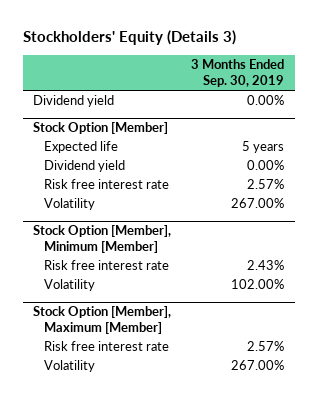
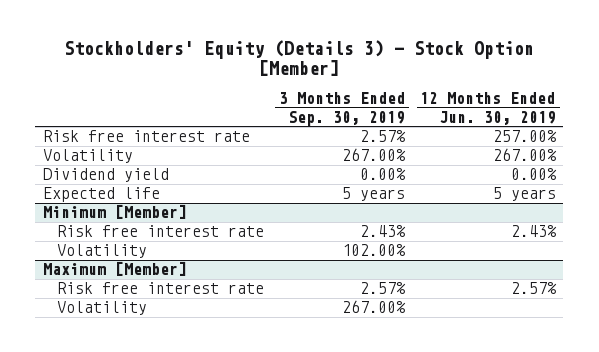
- Stockholders' Equity (Details 3)
+ Stockholders' Equity (Details 3) - Stock Option [Member]
- | 3 Months Ended Sep. 30, 2019
+ | 3 Months Ended Sep. 30, 2019 | 12 Months Ended Jun. 30, 2019
- Stock Option [Member]
- Expected life | 5 years
- Dividend yield | 0.00%
- Stock Option [Member], Minimum [Member]
moved down: Dividend yield | 0.00% | 0.00%
+ Expected life | 5 years | 5 years
+ Minimum [Member]
- Stock Option [Member], Maximum [Member]
+ Maximum [Member]

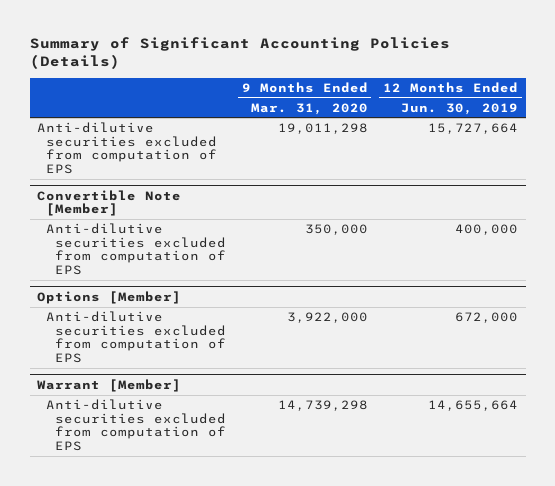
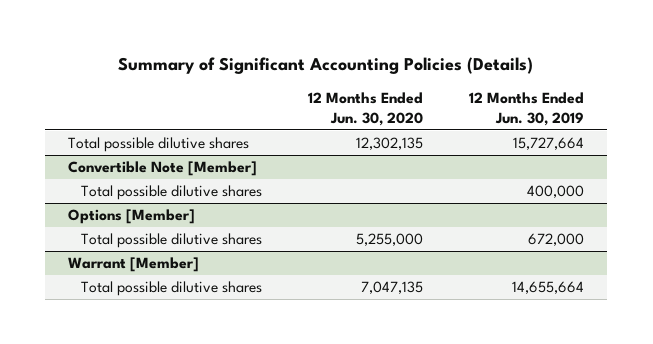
- | 9 Months Ended Mar. 31, 2020 | 12 Months Ended Jun. 30, 2019
+ | 12 Months Ended Jun. 30, 2020 | 12 Months Ended Jun. 30, 2019
- Anti-dilutive securities excluded from computation of EPS | 19,011,298 | 15,727,664
+ Total possible dilutive shares | 12,302,135 | 15,727,664
@ Convertible Note [Member]
- Anti-dilutive securities excluded from computation of EPS | 350,000 | 400,000
+ Total possible dilutive shares | | 400,000
@ Options [Member]
- Anti-dilutive securities excluded from computation of EPS | 3,922,000 | 672,000
+ Total possible dilutive shares | 5,255,000 | 672,000
@ Warrant [Member]
- Anti-dilutive securities excluded from computation of EPS | 14,739,298 | 14,655,664
+ Total possible dilutive shares | 7,047,135 | 14,655,664

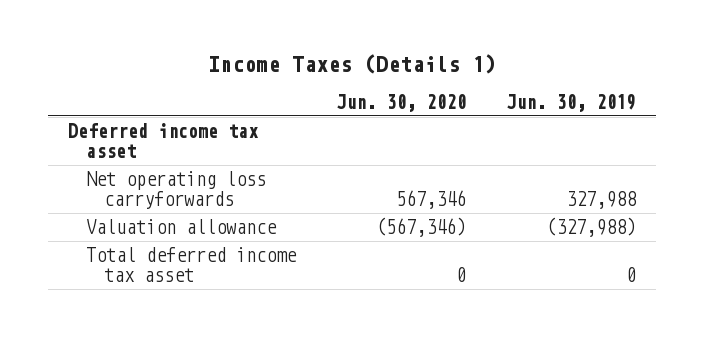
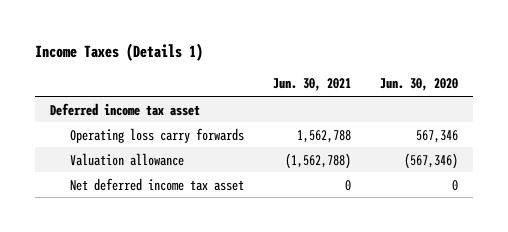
- | Jun. 30, 2020 | Jun. 30, 2019
+ | Jun. 30, 2021 | Jun. 30, 2020
- Net operating loss carryforwards | 567,346 | 327,988
+ Operating loss carry forwards | 1,562,788 | 567,346
- Total deferred income tax asset | 0 | 0
+ Net deferred income tax asset | 0 | 0

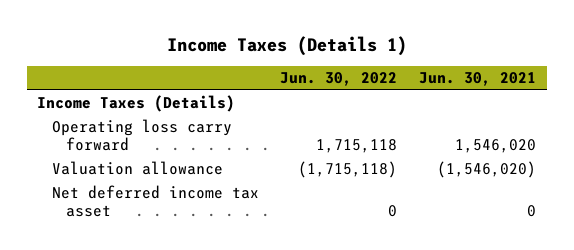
- | Jun. 30, 2021 | Jun. 30, 2020
+ | Jun. 30, 2022 | Jun. 30, 2021
- Deferred income tax asset
- Operating loss carry forwards | 1,562,788 | 567,346
- Valuation allowance | (1,562,788) | (567,346)
+ Income Taxes (Details)
+ Operating loss carry forward | 1,715,118 | 1,546,020
+ Valuation allowance | (1,715,118) | (1,546,020)

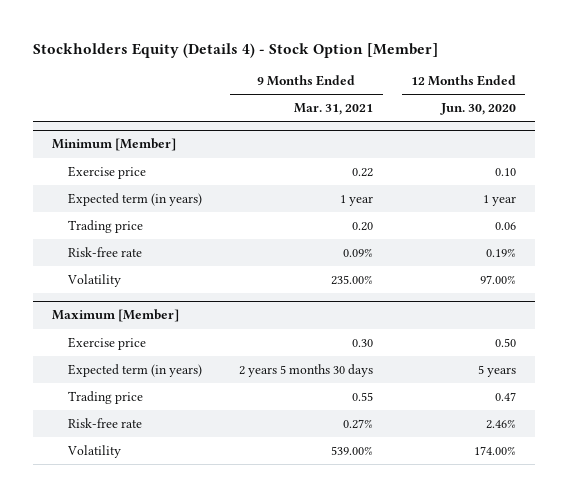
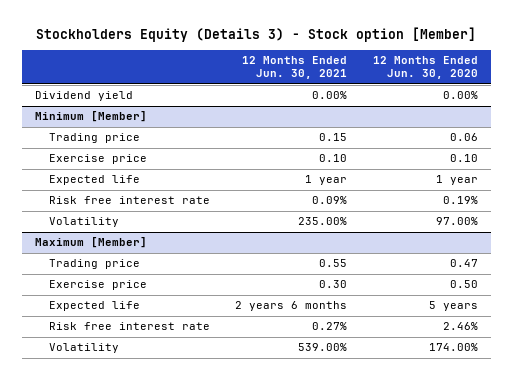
- Stockholders Equity (Details 4) - Stock Option [Member]
+ Stockholders Equity (Details 3) - Stock option [Member]
- | 9 Months Ended Mar. 31, 2021 | 12 Months Ended Jun. 30, 2020
+ | 12 Months Ended Jun. 30, 2021 | 12 Months Ended Jun. 30, 2020
+ Dividend yield | 0.00% | 0.00%
@ Minimum [Member]
- Expected term (in years) | 1 year | 1 year
- Risk-free rate | 0.09% | 0.19%
moved down: Exercise price | 0.10 | 0.10
+ Expected life | 1 year | 1 year
+ Risk free interest rate | 0.09% | 0.19%
@ Maximum [Member]
- Expected term (in years) | 2 years 5 months 30 days | 5 years
- Risk-free rate | 0.27% | 2.46%
moved down: Exercise price | 0.30 | 0.50
+ Expected life | 2 years 6 months | 5 years
+ Risk free interest rate | 0.27% | 2.46%

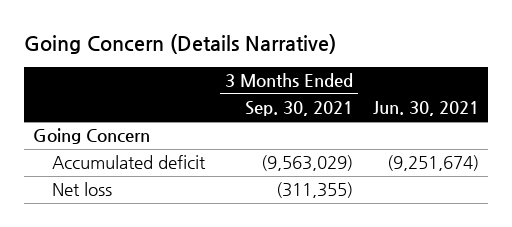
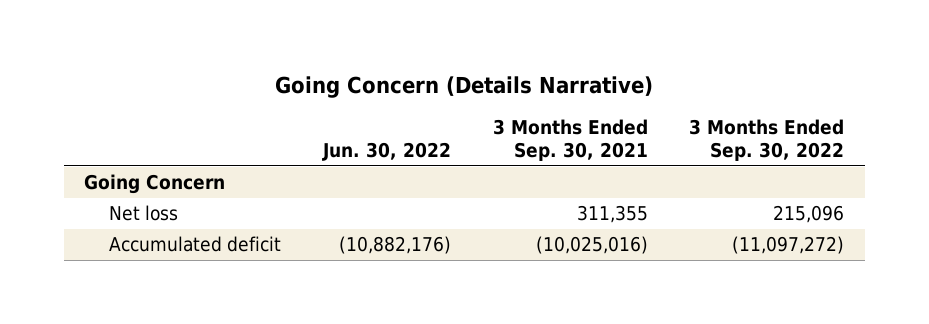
- | 3 Months Ended Sep. 30, 2021 | Jun. 30, 2021
+ | Jun. 30, 2022 | 3 Months Ended Sep. 30, 2021 | 3 Months Ended Sep. 30, 2022
- Accumulated deficit | (9,563,029) | (9,251,674)
- Net loss | (311,355) |
+ Net loss | | 311,355 | 215,096
+ Accumulated deficit | (10,882,176) | (10,025,016) | (11,097,272)

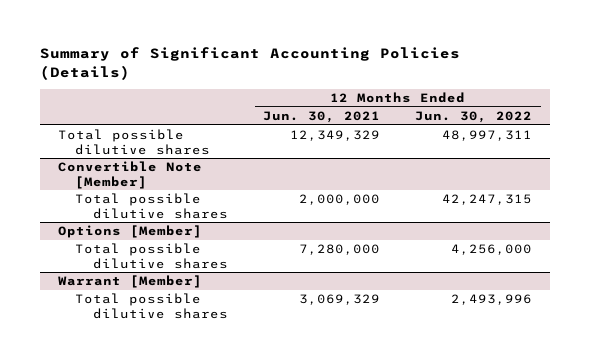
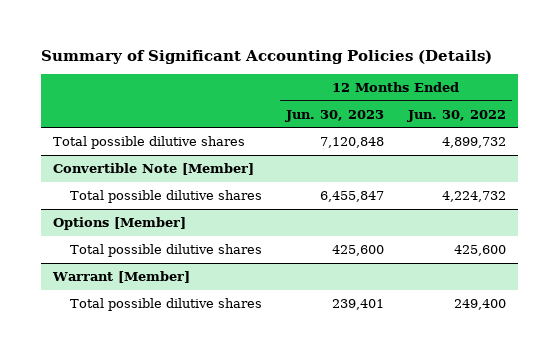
- | 12 Months Ended Jun. 30, 2021 | 12 Months Ended Jun. 30, 2022
+ | 12 Months Ended Jun. 30, 2023 | 12 Months Ended Jun. 30, 2022
- Total possible dilutive shares | 12,349,329 | 48,997,311
+ Total possible dilutive shares | 7,120,848 | 4,899,732
@ Convertible Note [Member]
- Total possible dilutive shares | 2,000,000 | 42,247,315
+ Total possible dilutive shares | 6,455,847 | 4,224,732
@ Options [Member]
- Total possible dilutive shares | 7,280,000 | 4,256,000
+ Total possible dilutive shares | 425,600 | 425,600
@ Warrant [Member]
- Total possible dilutive shares | 3,069,329 | 2,493,996
+ Total possible dilutive shares | 239,401 | 249,400

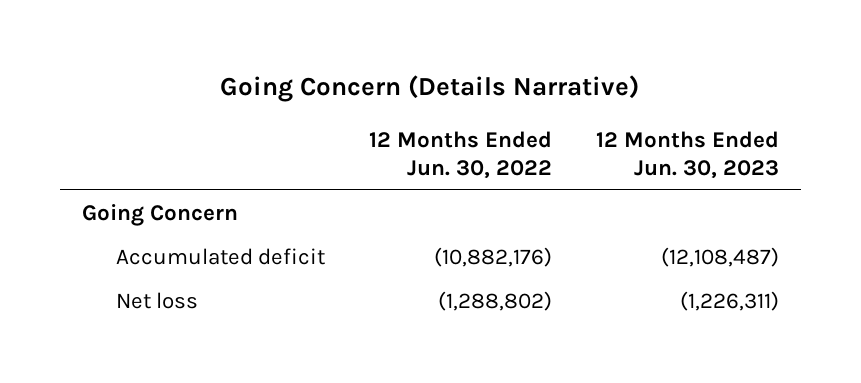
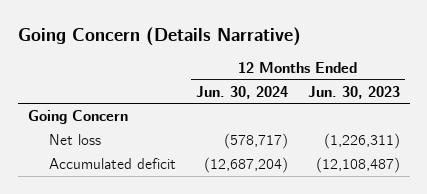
- | 12 Months Ended Jun. 30, 2022 | 12 Months Ended Jun. 30, 2023
+ | 12 Months Ended Jun. 30, 2024 | 12 Months Ended Jun. 30, 2023
moved down: Accumulated deficit | (12,687,204) | (12,108,487)

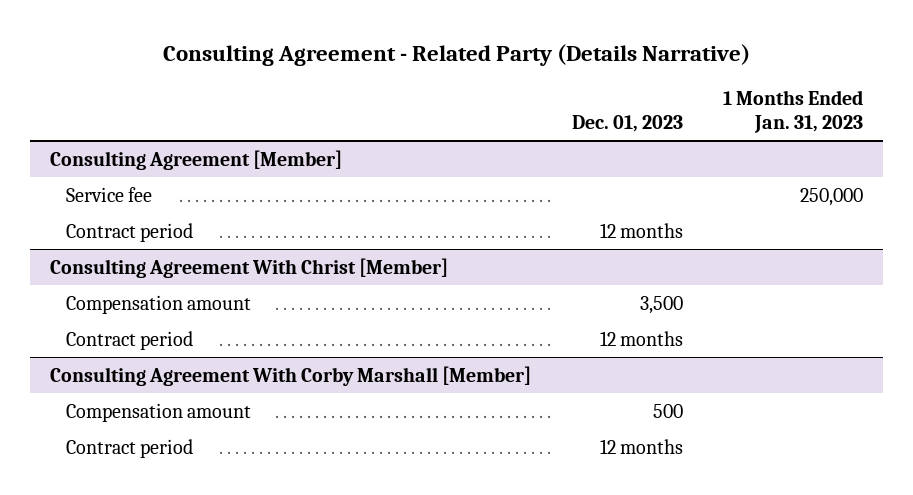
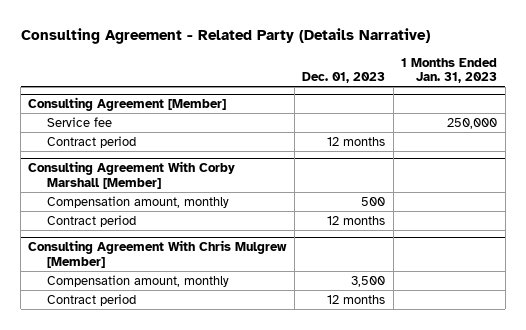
- Consulting Agreement With Christ [Member]
- Compensation amount | 3,500 |
- Contract period | 12 months |
@ Consulting Agreement With Corby Marshall [Member]
- Compensation amount | 500 |
+ Compensation amount, monthly | 500 |
+ Consulting Agreement With Chris Mulgrew [Member]
+ Compensation amount, monthly | 3,500 |
+ Contract period | 12 months |

